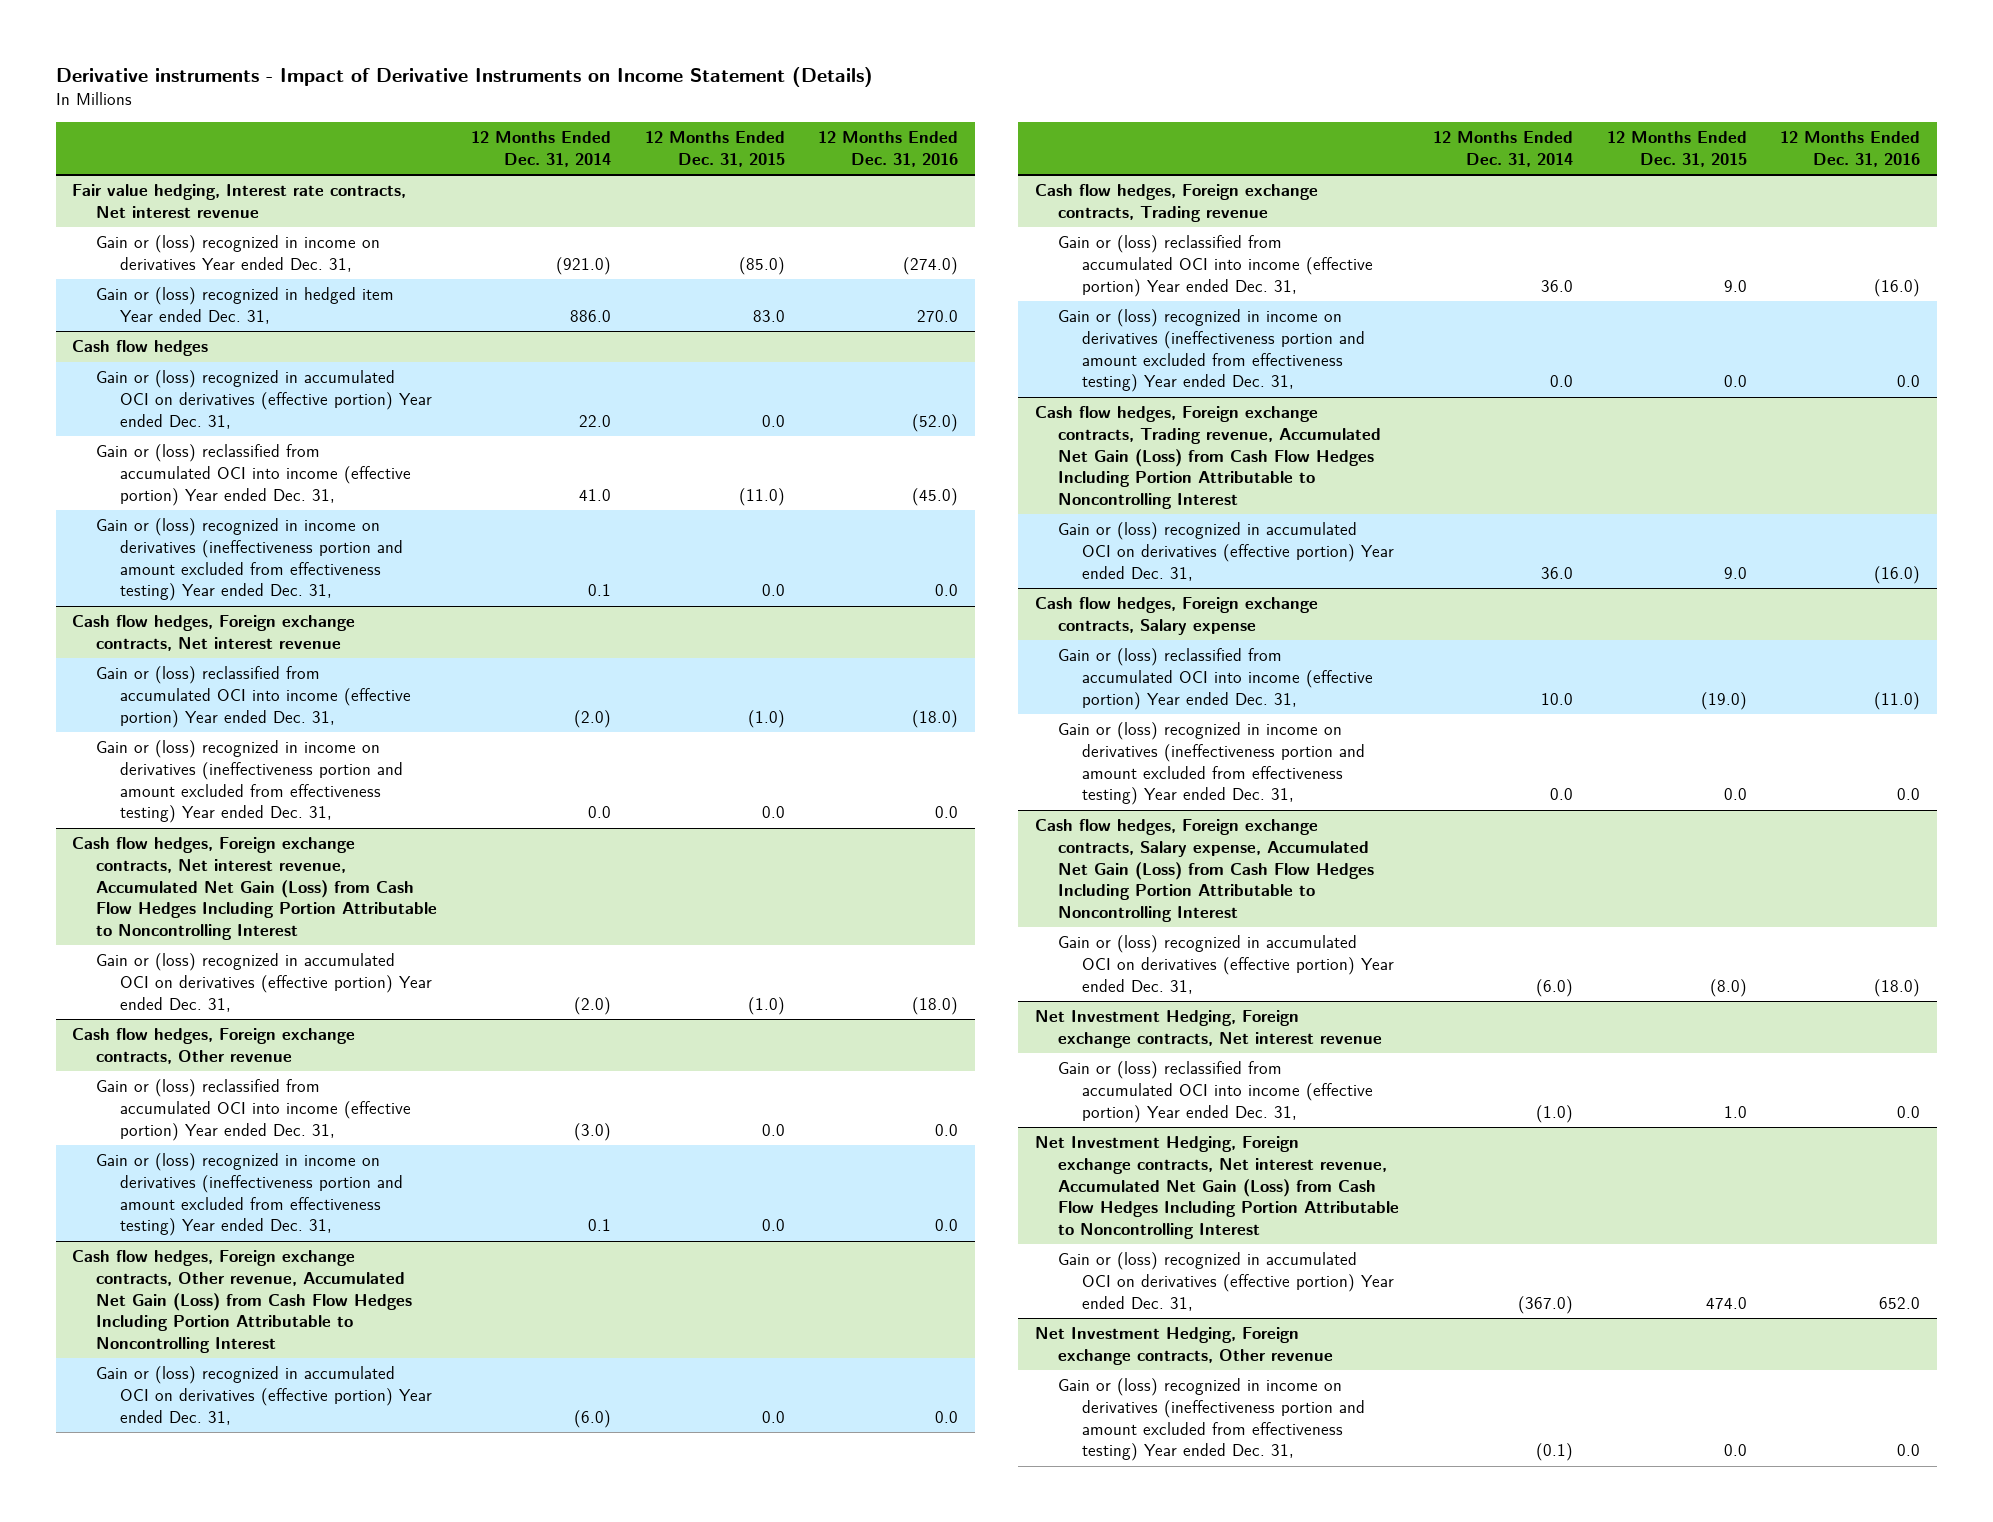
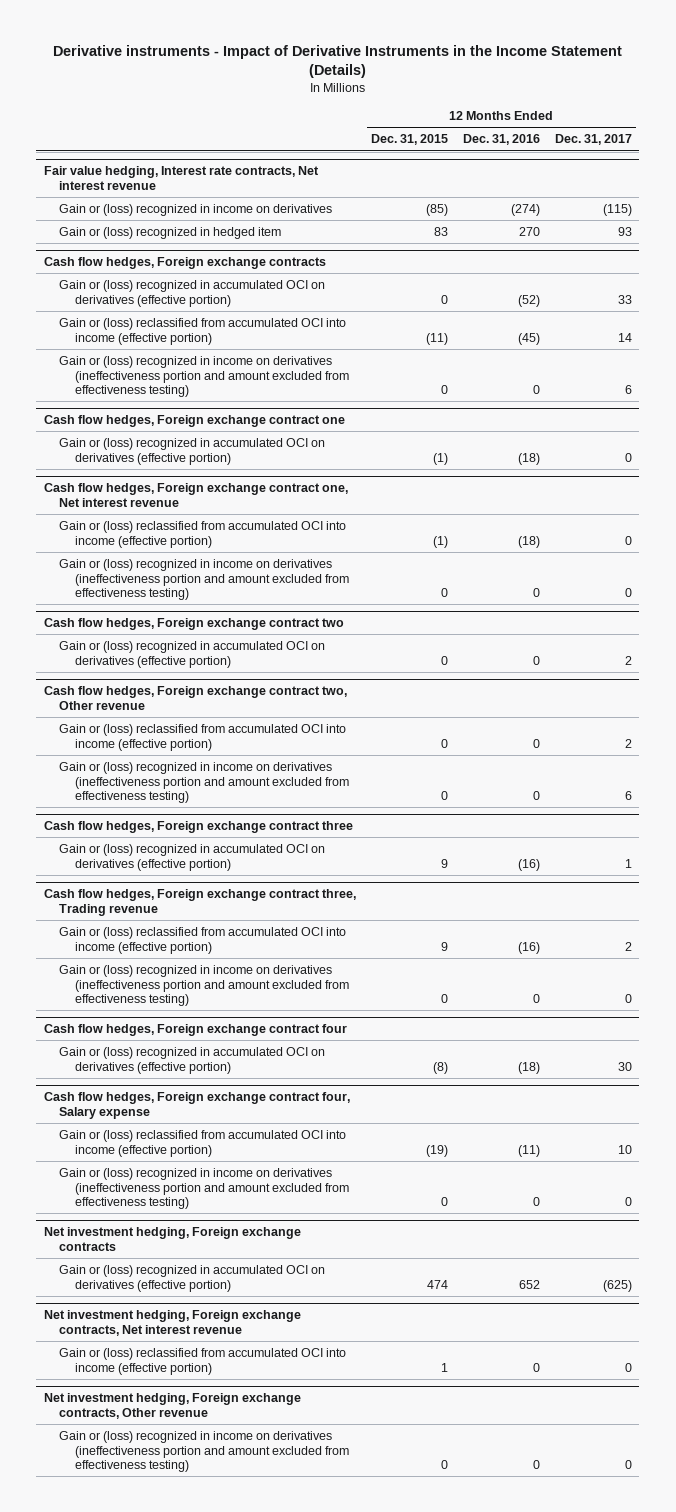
- Derivative instruments - Impact of Derivative Instruments on Income Statement (Details)
+ Derivative instruments - Impact of Derivative Instruments in the Income Statement (Details)
- | 12 Months Ended Dec. 31, 2014 | 12 Months Ended Dec. 31, 2015 | 12 Months Ended Dec. 31, 2016
+ | 12 Months Ended Dec. 31, 2015 | 12 Months Ended Dec. 31, 2016 | 12 Months Ended Dec. 31, 2017
@ Fair value hedging, Interest rate contracts, Net interest revenue
- Gain or (loss) recognized in income on derivatives Year ended Dec. 31, | (921.0) | (85.0) | (274.0)
- Gain or (loss) recognized in hedged item Year ended Dec. 31, | 886.0 | 83.0 | 270.0
- Cash flow hedges
- Gain or (loss) recognized in accumulated OCI on derivatives (effective portion) Year ended Dec. 31, | 22.0 | 0.0 | (52.0)
- Gain or (loss) reclassified from accumulated OCI into income (effective portion) Year ended Dec. 31, | 41.0 | (11.0) | (45.0)
- Gain or (loss) recognized in income on derivatives (ineffectiveness portion and amount excluded from effectiveness testing) Year ended Dec. 31, | 0.1 | 0.0 | 0.0
- Cash flow hedges, Foreign exchange contracts, Net interest revenue
- Gain or (loss) reclassified from accumulated OCI into income (effective portion) Year ended Dec. 31, | (2.0) | (1.0) | (18.0)
- Gain or (loss) recognized in income on derivatives (ineffectiveness portion and amount excluded from effectiveness testing) Year ended Dec. 31, | 0.0 | 0.0 | 0.0
- Cash flow hedges, Foreign exchange contracts, Net interest revenue, Accumulated Net Gain (Loss) from Cash Flow Hedges Including Portion Attributable to Noncontrolling Interest
- Gain or (loss) recognized in accumulated OCI on derivatives (effective portion) Year ended Dec. 31, | (2.0) | (1.0) | (18.0)
- Cash flow hedges, Foreign exchange contracts, Other revenue
- Gain or (loss) reclassified from accumulated OCI into income (effective portion) Year ended Dec. 31, | (3.0) | 0.0 | 0.0
- Gain or (loss) recognized in income on derivatives (ineffectiveness portion and amount excluded from effectiveness testing) Year ended Dec. 31, | 0.1 | 0.0 | 0.0
- Cash flow hedges, Foreign exchange contracts, Other revenue, Accumulated Net Gain (Loss) from Cash Flow Hedges Including Portion Attributable to Noncontrolling Interest
- Gain or (loss) recognized in accumulated OCI on derivatives (effective portion) Year ended Dec. 31, | (6.0) | 0.0 | 0.0
- Cash flow hedges, Foreign exchange contracts, Trading revenue
- Gain or (loss) reclassified from accumulated OCI into income (effective portion) Year ended Dec. 31, | 36.0 | 9.0 | (16.0)
- Gain or (loss) recognized in income on derivatives (ineffectiveness portion and amount excluded from effectiveness testing) Year ended Dec. 31, | 0.0 | 0.0 | 0.0
- Cash flow hedges, Foreign exchange contracts, Trading revenue, Accumulated Net Gain (Loss) from Cash Flow Hedges Including Portion Attributable to Noncontrolling Interest
- Gain or (loss) recognized in accumulated OCI on derivatives (effective portion) Year ended Dec. 31, | 36.0 | 9.0 | (16.0)
- Cash flow hedges, Foreign exchange contracts, Salary expense
- Gain or (loss) reclassified from accumulated OCI into income (effective portion) Year ended Dec. 31, | 10.0 | (19.0) | (11.0)
- Gain or (loss) recognized in income on derivatives (ineffectiveness portion and amount excluded from effectiveness testing) Year ended Dec. 31, | 0.0 | 0.0 | 0.0
- Cash flow hedges, Foreign exchange contracts, Salary expense, Accumulated Net Gain (Loss) from Cash Flow Hedges Including Portion Attributable to Noncontrolling Interest
- Gain or (loss) recognized in accumulated OCI on derivatives (effective portion) Year ended Dec. 31, | (6.0) | (8.0) | (18.0)
- Net Investment Hedging, Foreign exchange contracts, Net interest revenue
- Gain or (loss) reclassified from accumulated OCI into income (effective portion) Year ended Dec. 31, | (1.0) | 1.0 | 0.0
- Net Investment Hedging, Foreign exchange contracts, Net interest revenue, Accumulated Net Gain (Loss) from Cash Flow Hedges Including Portion Attributable to Noncontrolling Interest
- Gain or (loss) recognized in accumulated OCI on derivatives (effective portion) Year ended Dec. 31, | (367.0) | 474.0 | 652.0
- Net Investment Hedging, Foreign exchange contracts, Other revenue
- Gain or (loss) recognized in income on derivatives (ineffectiveness portion and amount excluded from effectiveness testing) Year ended Dec. 31, | (0.1) | 0.0 | 0.0
@ Fair value hedging, Interest rate contracts, Net interest revenue
+ Gain or (loss) recognized in income on derivatives | (85) | (274) | (115)
+ Gain or (loss) recognized in hedged item | 83 | 270 | 93
+ Cash flow hedges, Foreign exchange contracts
+ Gain or (loss) recognized in accumulated OCI on derivatives (effective portion) | 0 | (52) | 33
+ Gain or (loss) reclassified from accumulated OCI into income (effective portion) | (11) | (45) | 14
+ Gain or (loss) recognized in income on derivatives (ineffectiveness portion and amount excluded from effectiveness testing) | 0 | 0 | 6
+ Cash flow hedges, Foreign exchange contract one
+ Gain or (loss) recognized in accumulated OCI on derivatives (effective portion) | (1) | (18) | 0
+ Cash flow hedges, Foreign exchange contract one, Net interest revenue
+ Gain or (loss) reclassified from accumulated OCI into income (effective portion) | (1) | (18) | 0
+ Gain or (loss) recognized in income on derivatives (ineffectiveness portion and amount excluded from effectiveness testing) | 0 | 0 | 0
+ Cash flow hedges, Foreign exchange contract two
+ Gain or (loss) recognized in accumulated OCI on derivatives (effective portion) | 0 | 0 | 2
+ Cash flow hedges, Foreign exchange contract two, Other revenue
+ Gain or (loss) reclassified from accumulated OCI into income (effective portion) | 0 | 0 | 2
+ Gain or (loss) recognized in income on derivatives (ineffectiveness portion and amount excluded from effectiveness testing) | 0 | 0 | 6
+ Cash flow hedges, Foreign exchange contract three
+ Gain or (loss) recognized in accumulated OCI on derivatives (effective portion) | 9 | (16) | 1
+ Cash flow hedges, Foreign exchange contract three, Trading revenue
+ Gain or (loss) reclassified from accumulated OCI into income (effective portion) | 9 | (16) | 2
+ Gain or (loss) recognized in income on derivatives (ineffectiveness portion and amount excluded from effectiveness testing) | 0 | 0 | 0
+ Cash flow hedges, Foreign exchange contract four
+ Gain or (loss) recognized in accumulated OCI on derivatives (effective portion) | (8) | (18) | 30
+ Cash flow hedges, Foreign exchange contract four, Salary expense
+ Gain or (loss) reclassified from accumulated OCI into income (effective portion) | (19) | (11) | 10
+ Gain or (loss) recognized in income on derivatives (ineffectiveness portion and amount excluded from effectiveness testing) | 0 | 0 | 0
+ Net investment hedging, Foreign exchange contracts
+ Gain or (loss) recognized in accumulated OCI on derivatives (effective portion) | 474 | 652 | (625)
+ Net investment hedging, Foreign exchange contracts, Net interest revenue
+ Gain or (loss) reclassified from accumulated OCI into income (effective portion) | 1 | 0 | 0
+ Net investment hedging, Foreign exchange contracts, Other revenue
+ Gain or (loss) recognized in income on derivatives (ineffectiveness portion and amount excluded from effectiveness testing) | 0 | 0 | 0

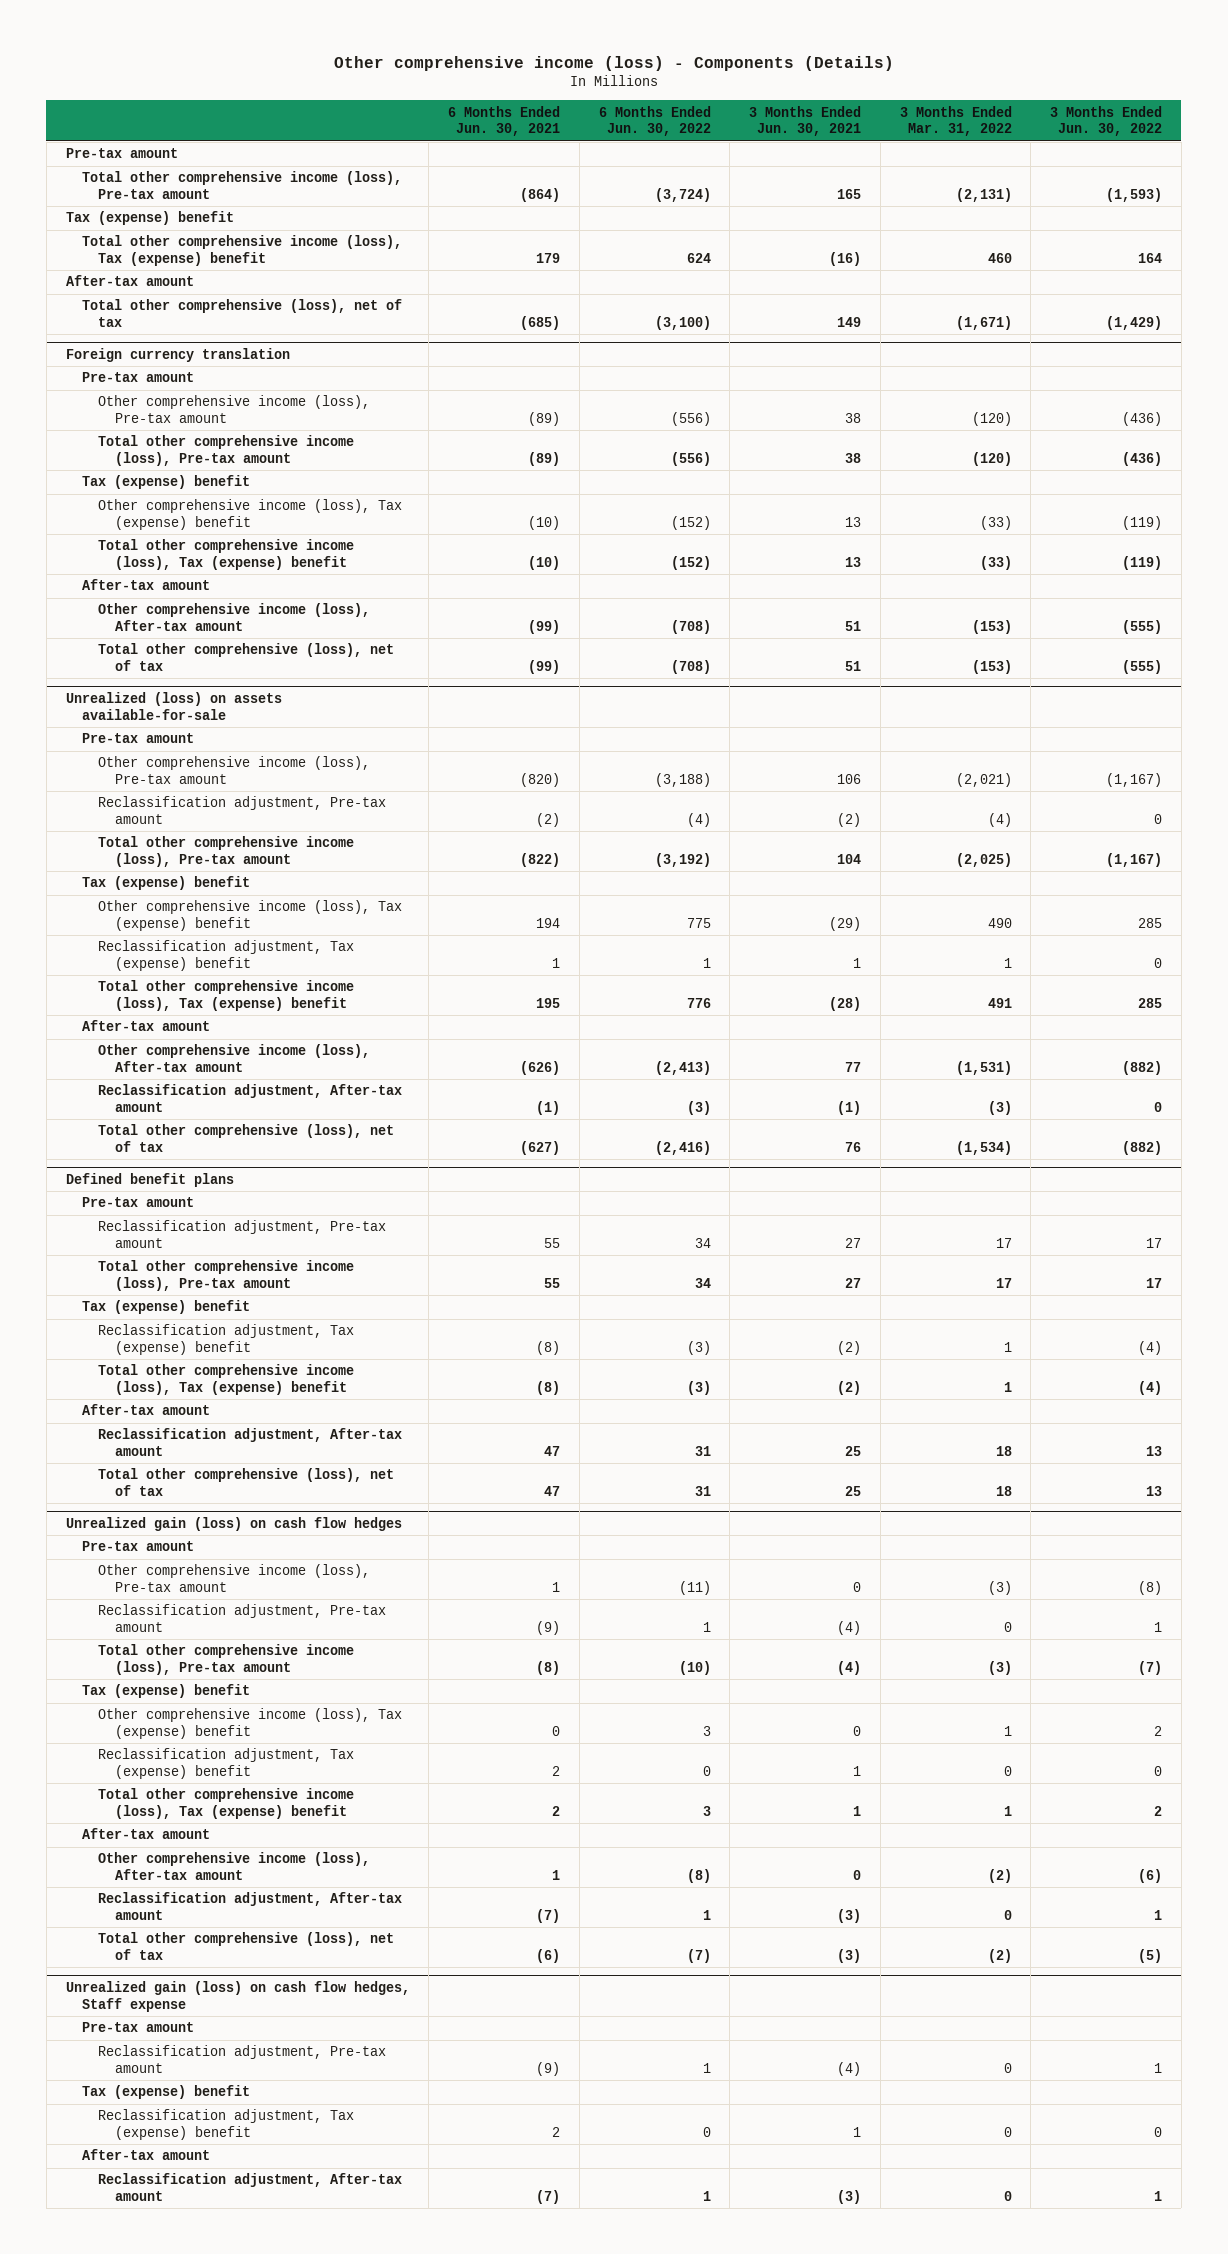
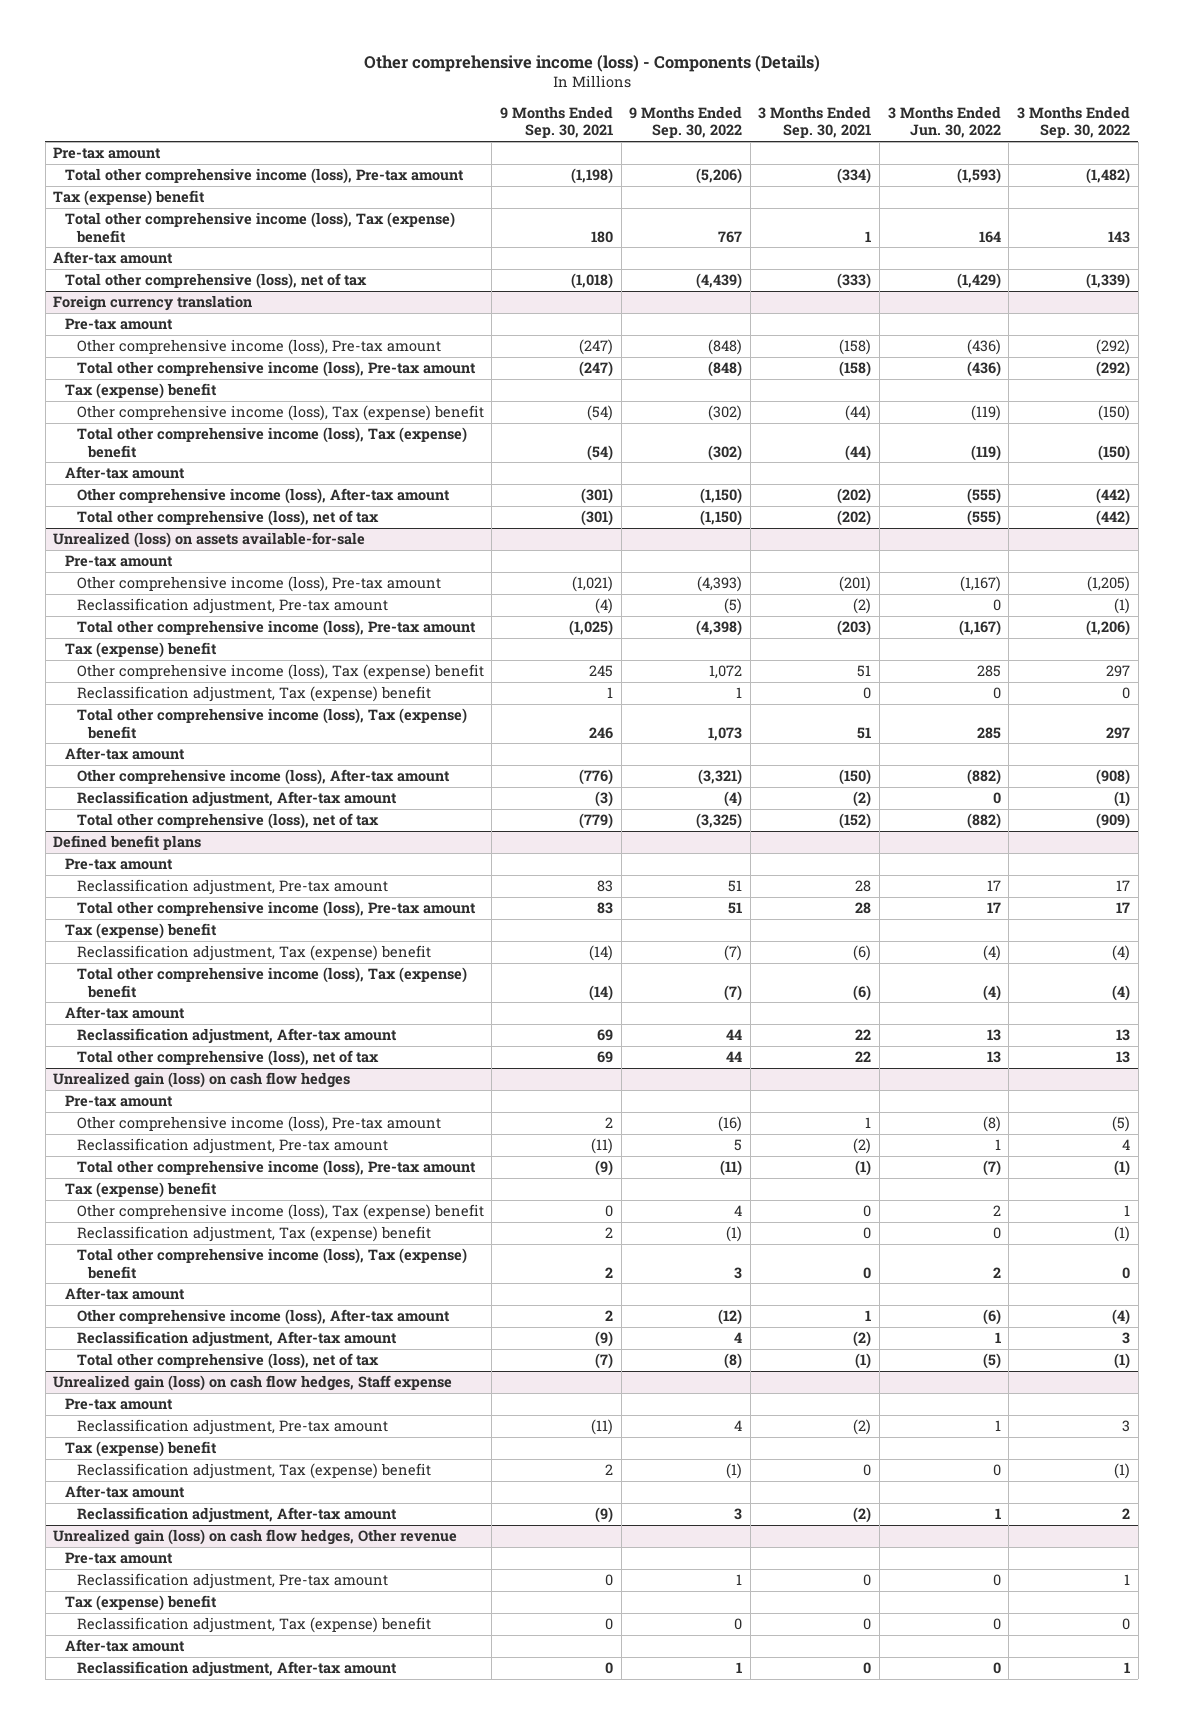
- | 6 Months Ended Jun. 30, 2021 | 6 Months Ended Jun. 30, 2022 | 3 Months Ended Jun. 30, 2021 | 3 Months Ended Mar. 31, 2022 | 3 Months Ended Jun. 30, 2022
+ | 9 Months Ended Sep. 30, 2021 | 9 Months Ended Sep. 30, 2022 | 3 Months Ended Sep. 30, 2021 | 3 Months Ended Jun. 30, 2022 | 3 Months Ended Sep. 30, 2022
+ Unrealized gain (loss) on cash flow hedges, Other revenue
+ Pre-tax amount
+ Reclassification adjustment, Pre-tax amount | 0 | 1 | 0 | 0 | 1
+ Tax (expense) benefit
+ Reclassification adjustment, Tax (expense) benefit | 0 | 0 | 0 | 0 | 0
+ After-tax amount
+ Reclassification adjustment, After-tax amount | 0 | 1 | 0 | 0 | 1

